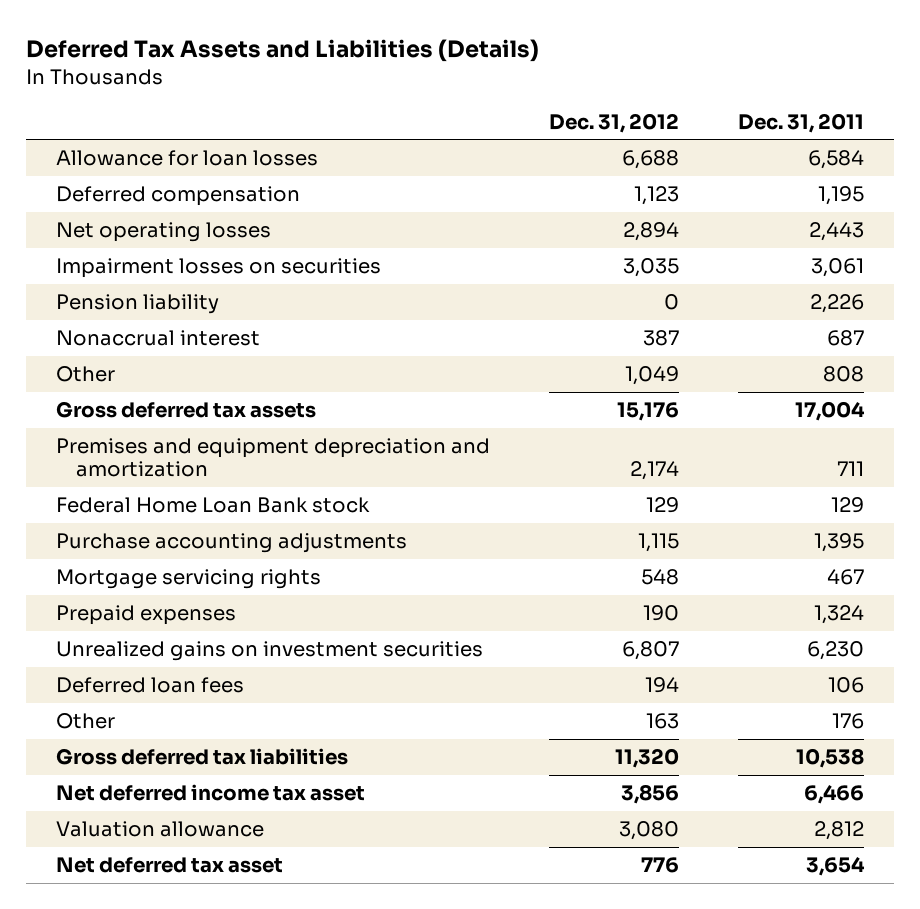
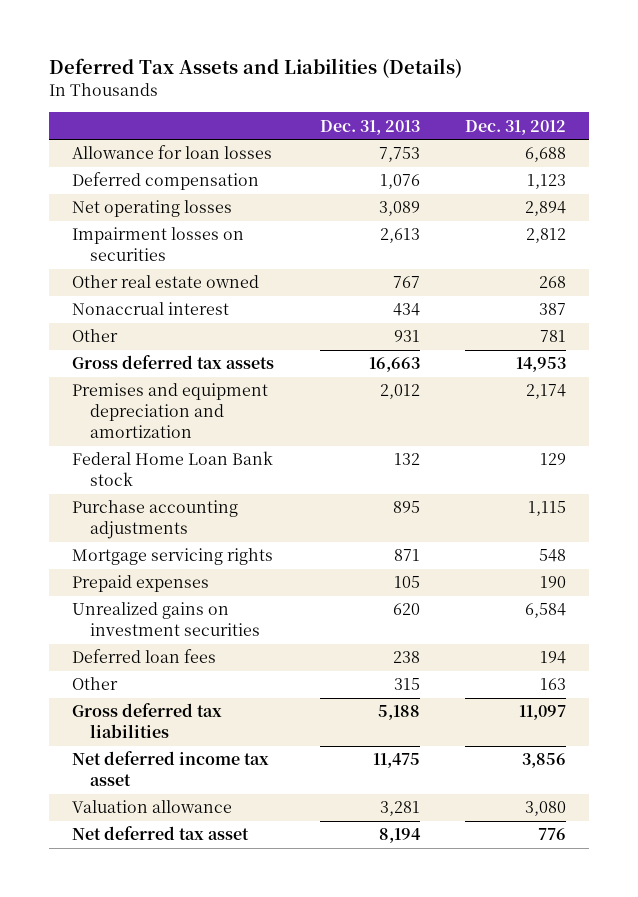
- | Dec. 31, 2012 | Dec. 31, 2011
+ | Dec. 31, 2013 | Dec. 31, 2012
- Impairment losses on securities | 3,035 | 3,061
- Pension liability | 0 | 2,226
+ Impairment losses on securities | 2,613 | 2,812
+ Other real estate owned | 767 | 268
- Other | 1,049 | 808
- Gross deferred tax assets | 15,176 | 17,004
+ Other | 931 | 781
+ Gross deferred tax assets | 16,663 | 14,953
- Unrealized gains on investment securities | 6,807 | 6,230
+ Unrealized gains on investment securities | 620 | 6,584
- Gross deferred tax liabilities | 11,320 | 10,538
+ Gross deferred tax liabilities | 5,188 | 11,097

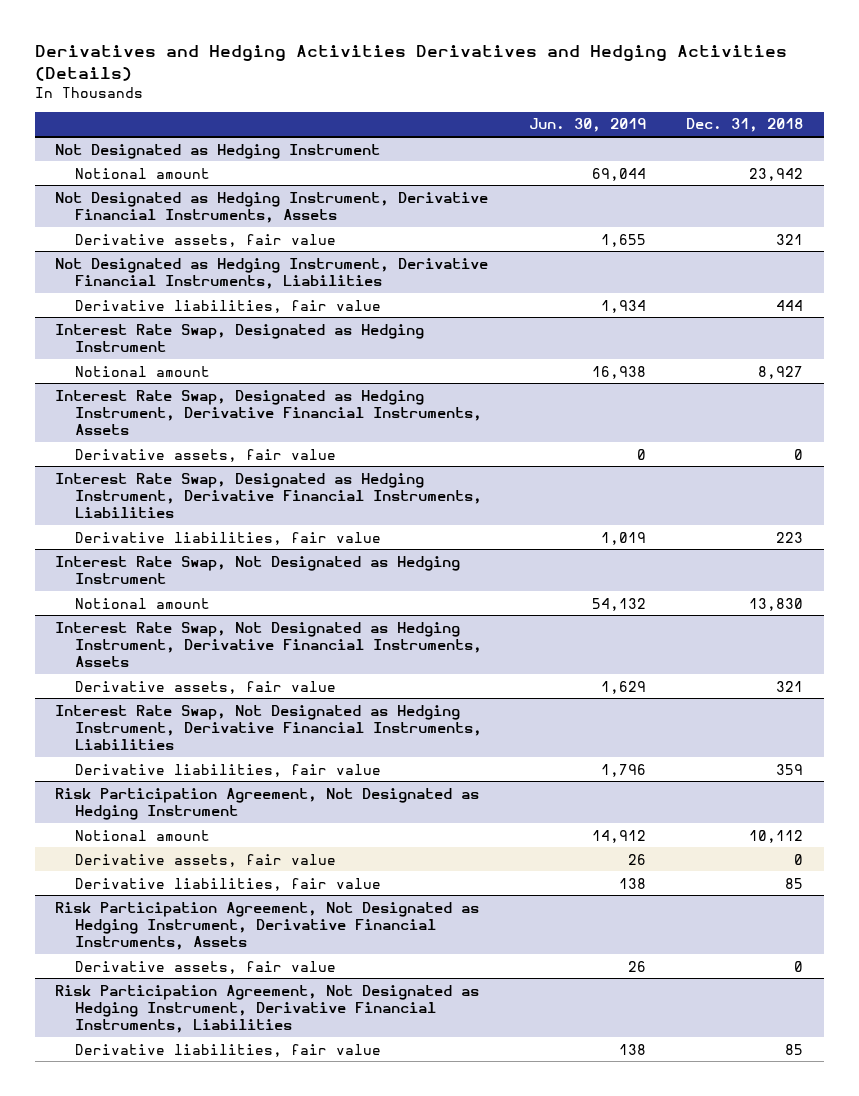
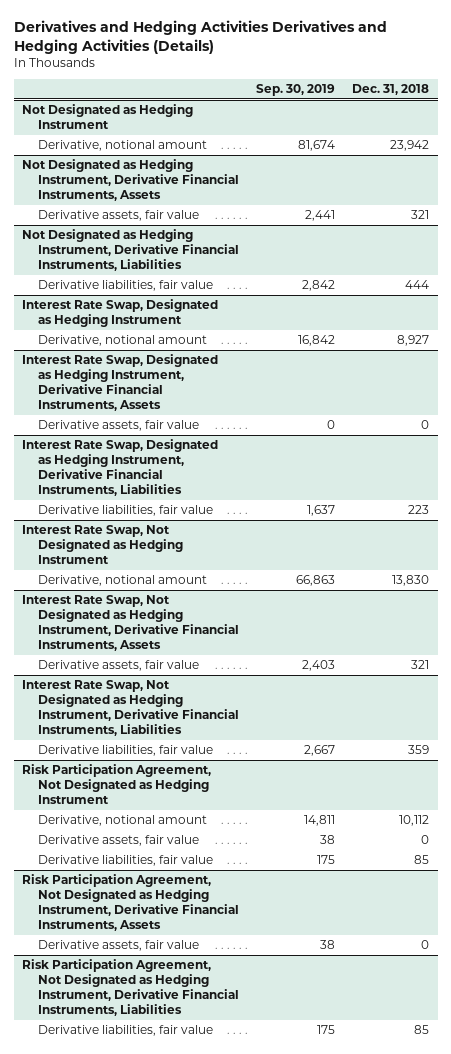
- | Jun. 30, 2019 | Dec. 31, 2018
+ | Sep. 30, 2019 | Dec. 31, 2018
@ Not Designated as Hedging Instrument
- Notional amount | 69,044 | 23,942
+ Derivative, notional amount | 81,674 | 23,942
@ Interest Rate Swap, Designated as Hedging Instrument
- Notional amount | 16,938 | 8,927
+ Derivative, notional amount | 16,842 | 8,927
@ Interest Rate Swap, Not Designated as Hedging Instrument
- Notional amount | 54,132 | 13,830
+ Derivative, notional amount | 66,863 | 13,830
@ Risk Participation Agreement, Not Designated as Hedging Instrument
- Notional amount | 14,912 | 10,112
+ Derivative, notional amount | 14,811 | 10,112

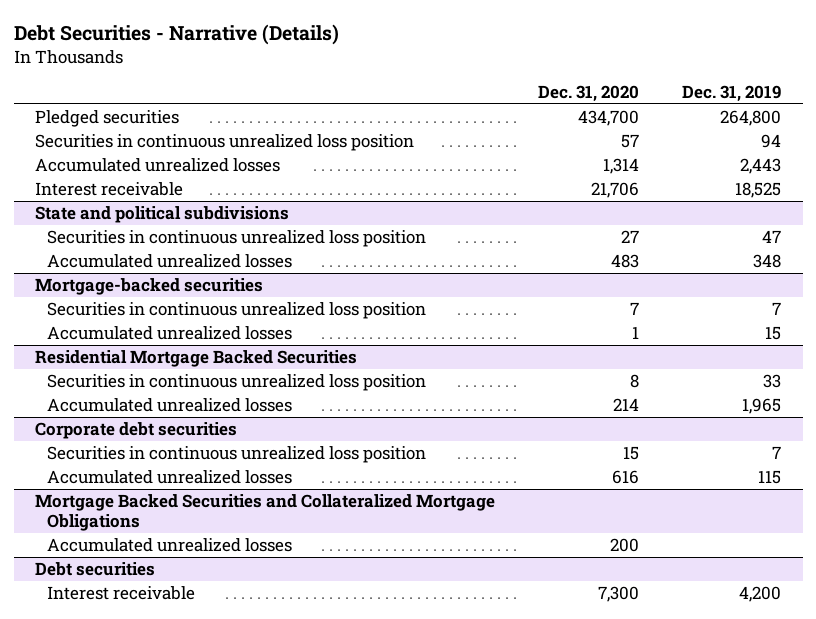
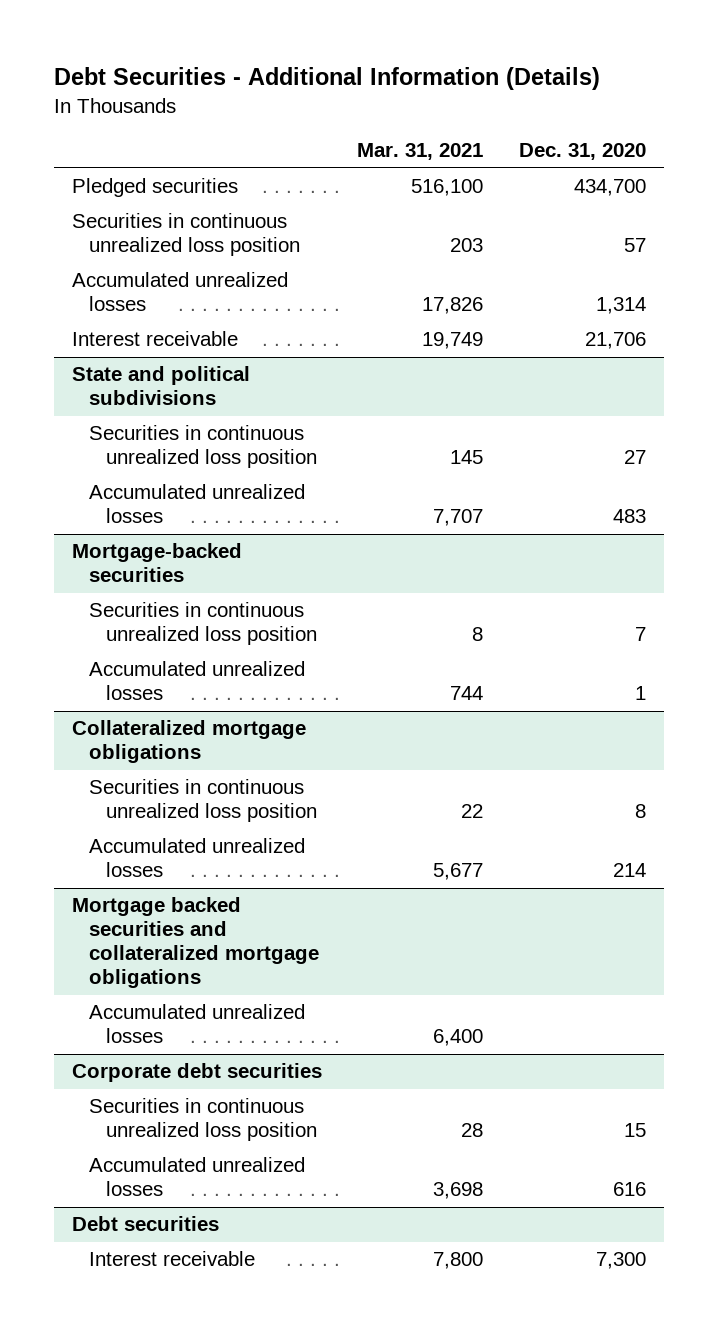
- Debt Securities - Narrative (Details)
+ Debt Securities - Additional Information (Details)
- | Dec. 31, 2020 | Dec. 31, 2019
+ | Mar. 31, 2021 | Dec. 31, 2020
- Residential Mortgage Backed Securities
+ Collateralized mortgage obligations
+ Mortgage backed securities and collateralized mortgage obligations
+ Accumulated unrealized losses | 6,400 |
- Mortgage Backed Securities and Collateralized Mortgage Obligations
- Accumulated unrealized losses | 200 |

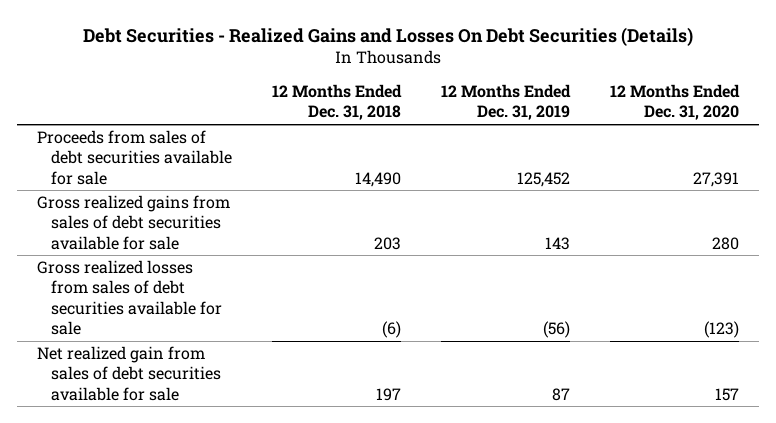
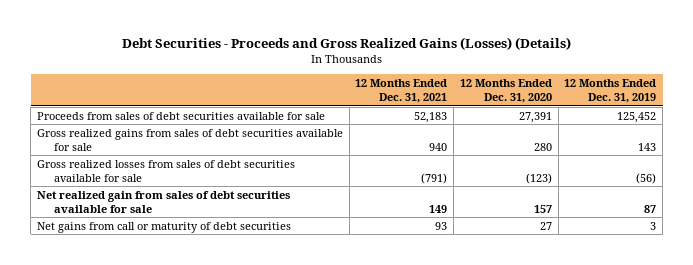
- Debt Securities - Realized Gains and Losses On Debt Securities (Details)
+ Debt Securities - Proceeds and Gross Realized Gains (Losses) (Details)
- | 12 Months Ended Dec. 31, 2018 | 12 Months Ended Dec. 31, 2019 | 12 Months Ended Dec. 31, 2020
+ | 12 Months Ended Dec. 31, 2021 | 12 Months Ended Dec. 31, 2020 | 12 Months Ended Dec. 31, 2019
+ Net gains from call or maturity of debt securities | 93 | 27 | 3

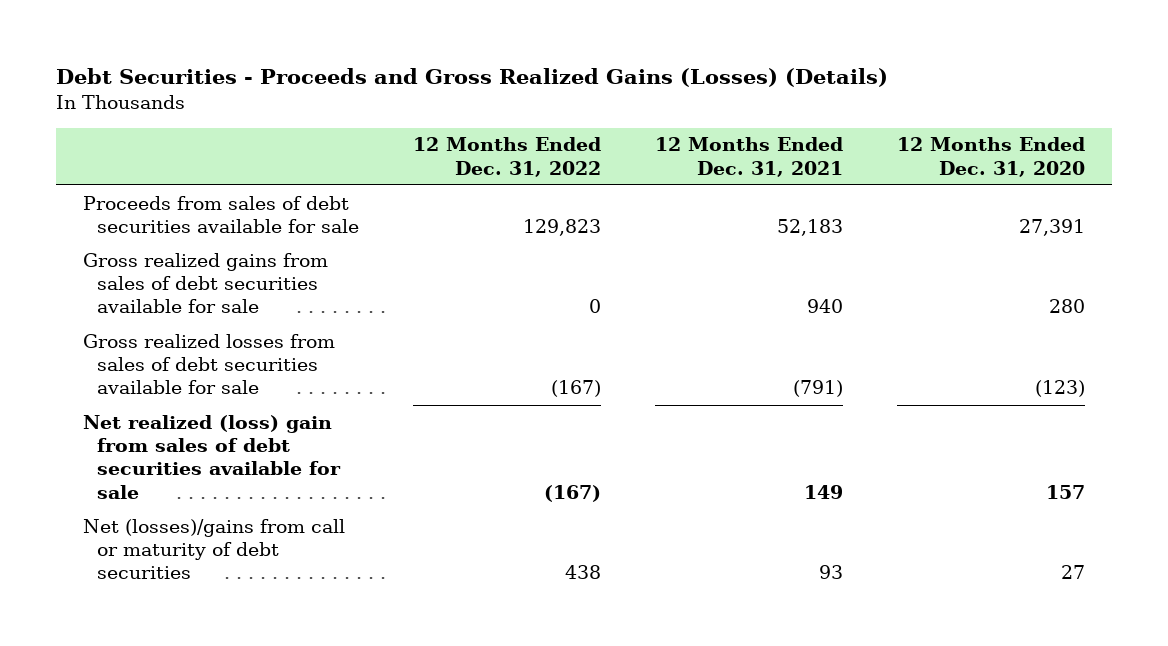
- | 12 Months Ended Dec. 31, 2021 | 12 Months Ended Dec. 31, 2020 | 12 Months Ended Dec. 31, 2019
+ | 12 Months Ended Dec. 31, 2022 | 12 Months Ended Dec. 31, 2021 | 12 Months Ended Dec. 31, 2020
- Net realized gain from sales of debt securities available for sale | 149 | 157 | 87
- Net gains from call or maturity of debt securities | 93 | 27 | 3
+ Net realized (loss) gain from sales of debt securities available for sale | (167) | 149 | 157
+ Net (losses)/gains from call or maturity of debt securities | 438 | 93 | 27

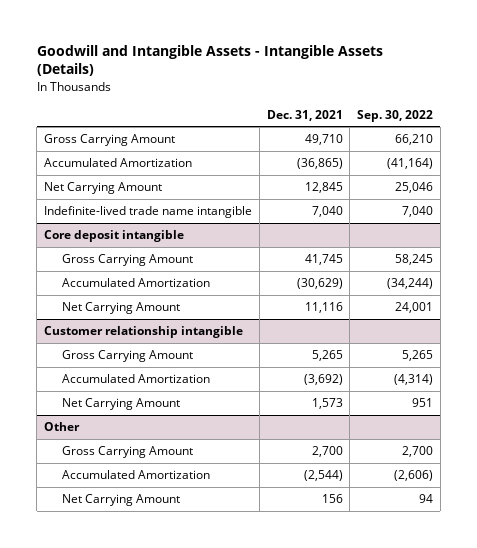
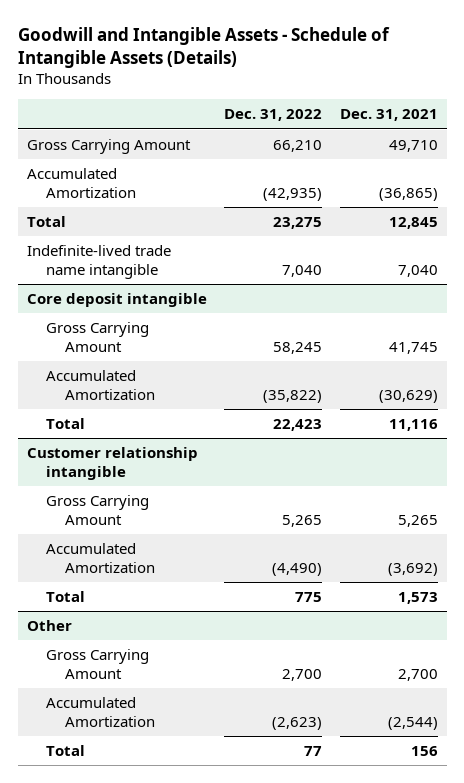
- Goodwill and Intangible Assets - Intangible Assets (Details)
+ Goodwill and Intangible Assets - Schedule of Intangible Assets (Details)
- | Dec. 31, 2021 | Sep. 30, 2022
+ | Dec. 31, 2022 | Dec. 31, 2021
- Net Carrying Amount | 12,845 | 25,046
+ Total | 23,275 | 12,845
@ Core deposit intangible
- Net Carrying Amount | 11,116 | 24,001
+ Total | 22,423 | 11,116
@ Customer relationship intangible
- Net Carrying Amount | 1,573 | 951
+ Total | 775 | 1,573
@ Other
- Net Carrying Amount | 156 | 94
+ Total | 77 | 156

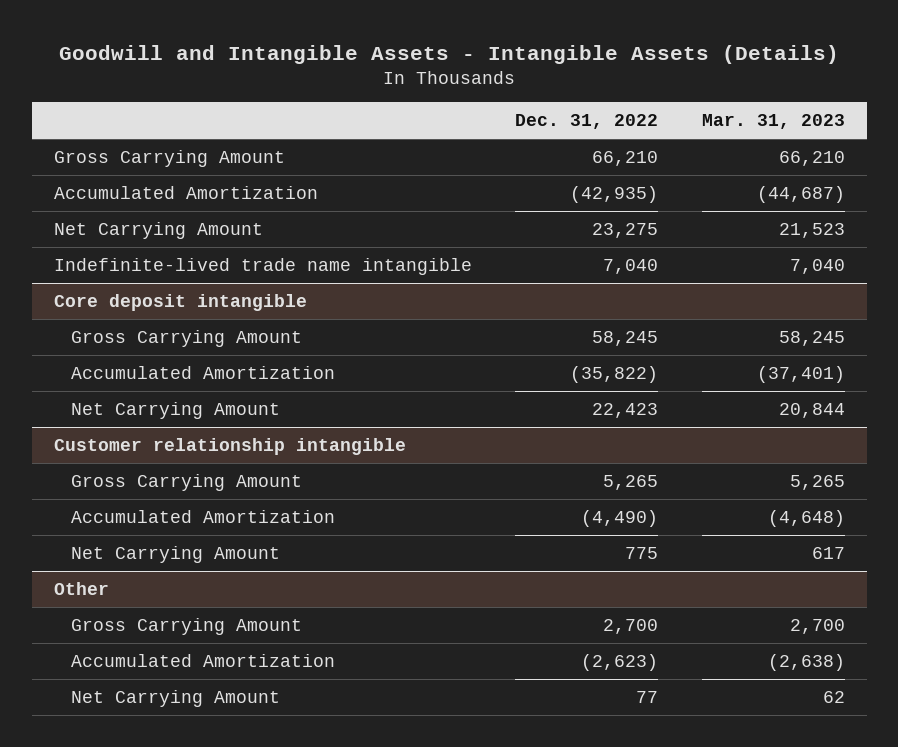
- Goodwill and Intangible Assets - Schedule of Intangible Assets (Details)
+ Goodwill and Intangible Assets - Intangible Assets (Details)
- | Dec. 31, 2022 | Dec. 31, 2021
+ | Dec. 31, 2022 | Mar. 31, 2023
- Total | 23,275 | 12,845
+ Net Carrying Amount | 23,275 | 21,523
@ Core deposit intangible
- Total | 22,423 | 11,116
+ Net Carrying Amount | 22,423 | 20,844
@ Customer relationship intangible
- Total | 775 | 1,573
+ Net Carrying Amount | 775 | 617
@ Other
- Total | 77 | 156
+ Net Carrying Amount | 77 | 62

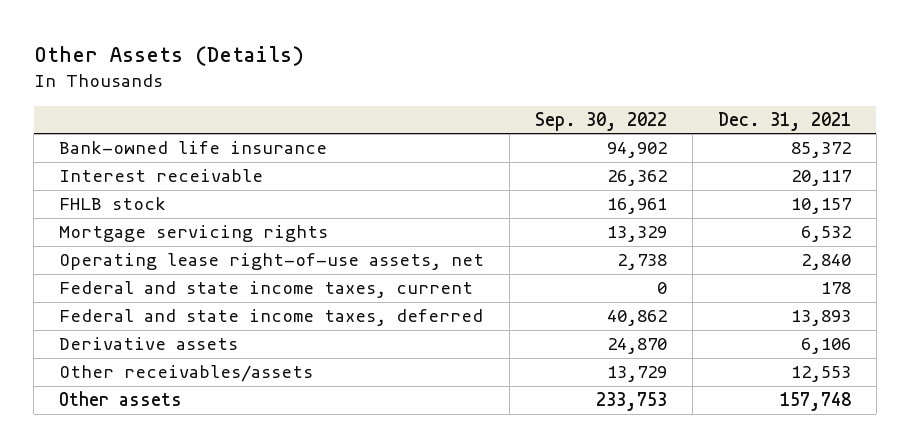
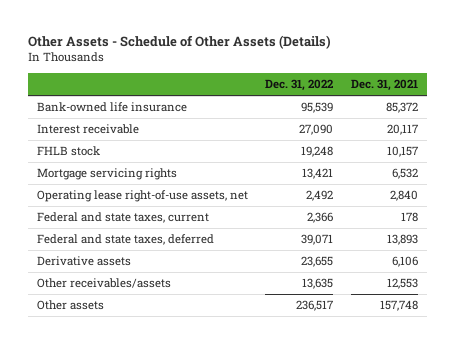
- Other Assets (Details)
+ Other Assets - Schedule of Other Assets (Details)
- | Sep. 30, 2022 | Dec. 31, 2021
+ | Dec. 31, 2022 | Dec. 31, 2021
- Federal and state income taxes, current | 0 | 178
- Federal and state income taxes, deferred | 40,862 | 13,893
+ Federal and state taxes, current | 2,366 | 178
+ Federal and state taxes, deferred | 39,071 | 13,893

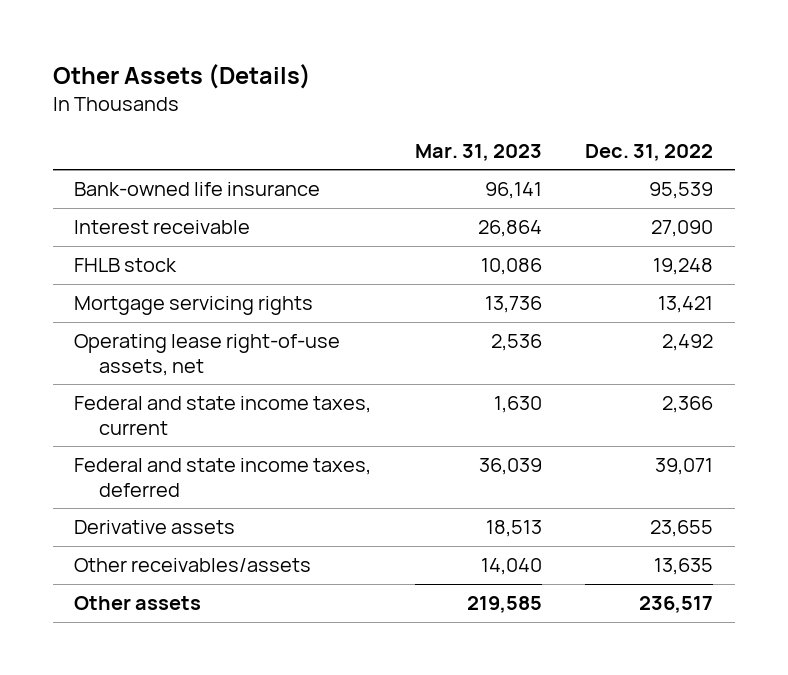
- Other Assets - Schedule of Other Assets (Details)
+ Other Assets (Details)
- | Dec. 31, 2022 | Dec. 31, 2021
+ | Mar. 31, 2023 | Dec. 31, 2022
- Federal and state taxes, current | 2,366 | 178
- Federal and state taxes, deferred | 39,071 | 13,893
+ Federal and state income taxes, current | 1,630 | 2,366
+ Federal and state income taxes, deferred | 36,039 | 39,071

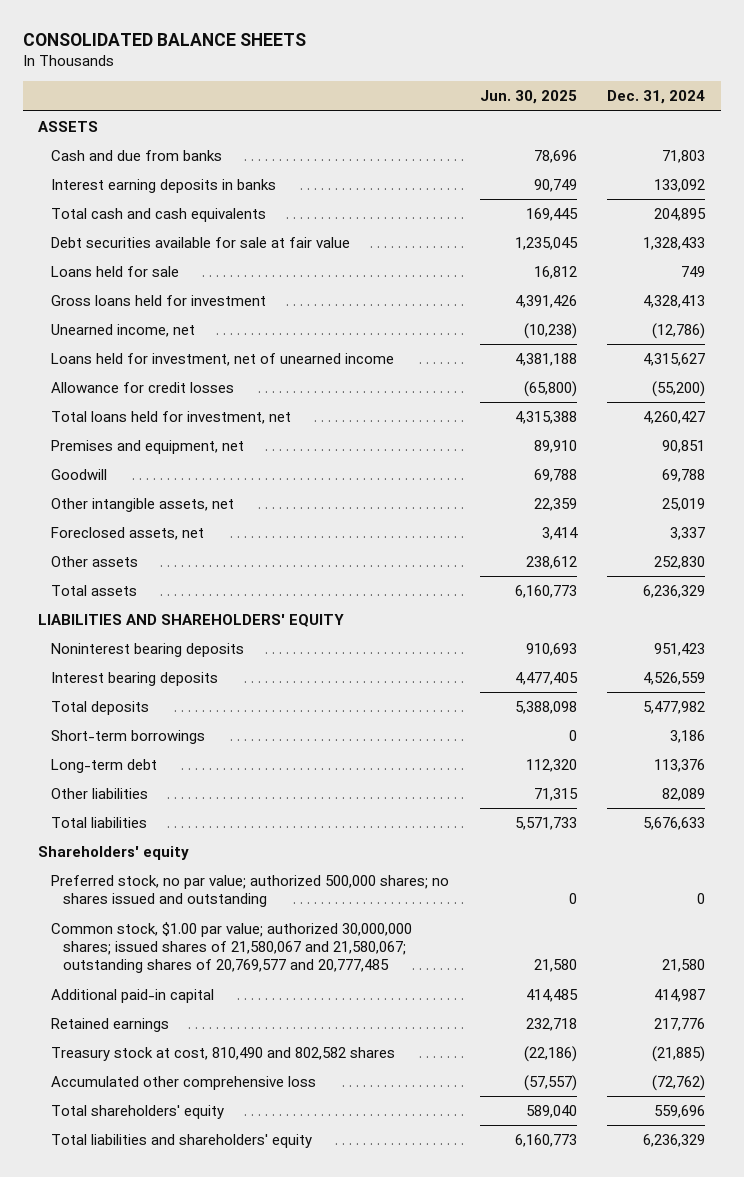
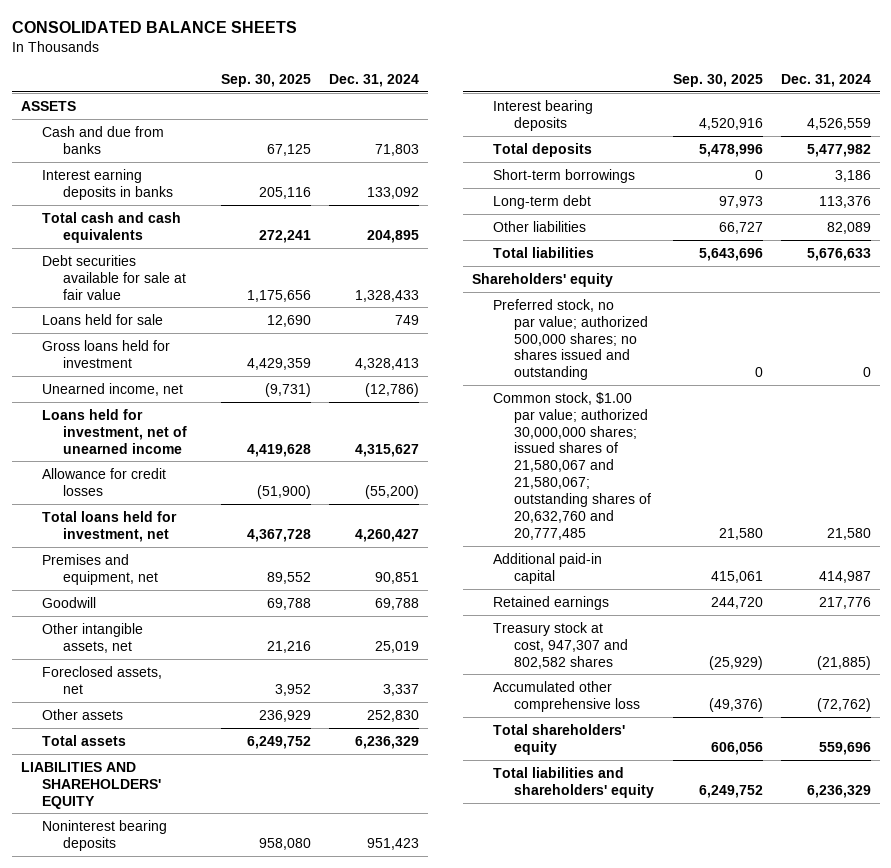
- | Jun. 30, 2025 | Dec. 31, 2024
+ | Sep. 30, 2025 | Dec. 31, 2024
- Common stock, $1.00 par value; authorized 30,000,000 shares; issued shares of 21,580,067 and 21,580,067; outstanding shares of 20,769,577 and 20,777,485 | 21,580 | 21,580
+ Common stock, $1.00 par value; authorized 30,000,000 shares; issued shares of 21,580,067 and 21,580,067; outstanding shares of 20,632,760 and 20,777,485 | 21,580 | 21,580
- Treasury stock at cost, 810,490 and 802,582 shares | (22,186) | (21,885)
+ Treasury stock at cost, 947,307 and 802,582 shares | (25,929) | (21,885)

